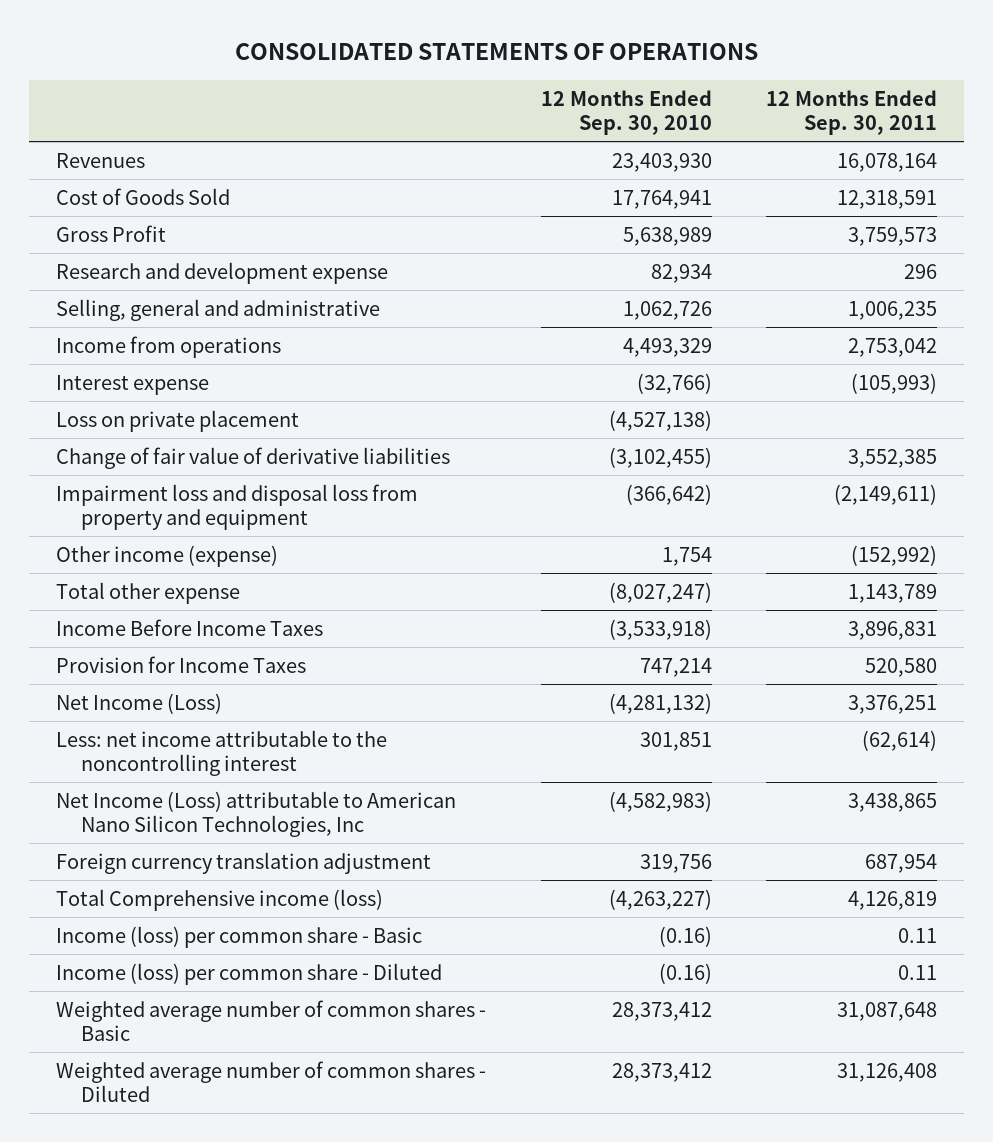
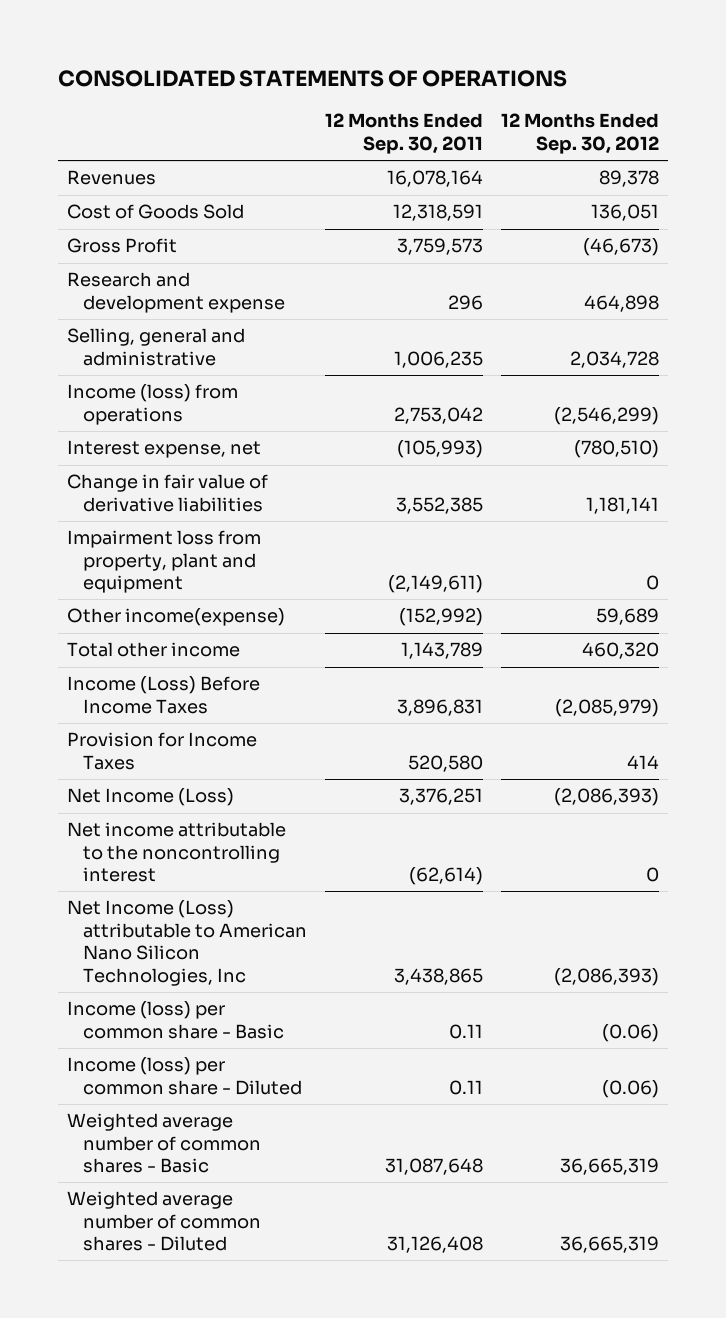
- | 12 Months Ended Sep. 30, 2010 | 12 Months Ended Sep. 30, 2011
+ | 12 Months Ended Sep. 30, 2011 | 12 Months Ended Sep. 30, 2012
- Income from operations | 4,493,329 | 2,753,042
- Interest expense | (32,766) | (105,993)
- Loss on private placement | (4,527,138) |
- Change of fair value of derivative liabilities | (3,102,455) | 3,552,385
- Impairment loss and disposal loss from property and equipment | (366,642) | (2,149,611)
- Other income (expense) | 1,754 | (152,992)
- Total other expense | (8,027,247) | 1,143,789
- Income Before Income Taxes | (3,533,918) | 3,896,831
+ Income (loss) from operations | 2,753,042 | (2,546,299)
+ Interest expense, net | (105,993) | (780,510)
+ Change in fair value of derivative liabilities | 3,552,385 | 1,181,141
+ Impairment loss from property, plant and equipment | (2,149,611) | 0
+ Other income(expense) | (152,992) | 59,689
+ Total other income | 1,143,789 | 460,320
+ Income (Loss) Before Income Taxes | 3,896,831 | (2,085,979)
- Less: net income attributable to the noncontrolling interest | 301,851 | (62,614)
+ Net income attributable to the noncontrolling interest | (62,614) | 0
- Foreign currency translation adjustment | 319,756 | 687,954
- Total Comprehensive income (loss) | (4,263,227) | 4,126,819

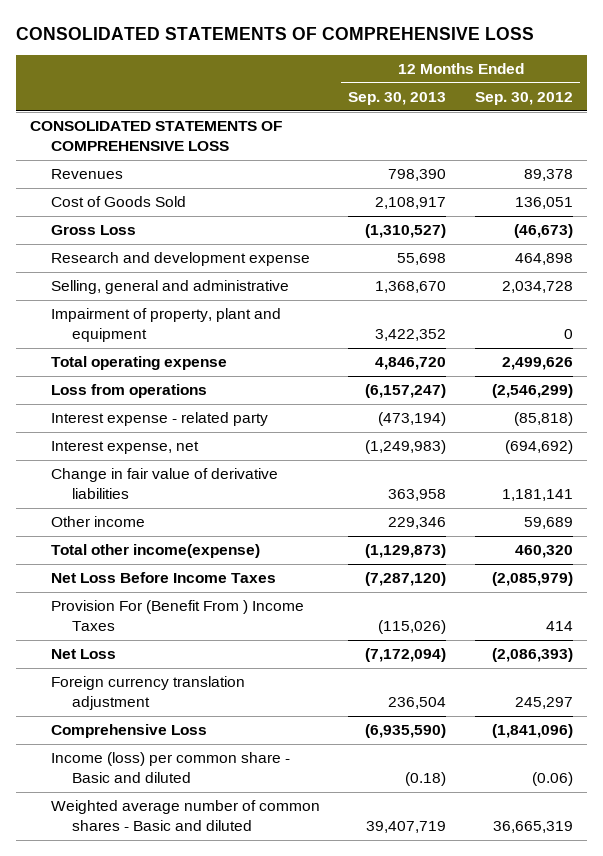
- CONSOLIDATED STATEMENTS OF OPERATIONS
+ CONSOLIDATED STATEMENTS OF COMPREHENSIVE LOSS
- | 12 Months Ended Sep. 30, 2011 | 12 Months Ended Sep. 30, 2012
+ | 12 Months Ended Sep. 30, 2013 | 12 Months Ended Sep. 30, 2012
+ CONSOLIDATED STATEMENTS OF COMPREHENSIVE LOSS
- Gross Profit | 3,759,573 | (46,673)
+ Gross Loss | (1,310,527) | (46,673)
- Income (loss) from operations | 2,753,042 | (2,546,299)
- Interest expense, net | (105,993) | (780,510)
+ Impairment of property, plant and equipment | 3,422,352 | 0
+ Total operating expense | 4,846,720 | 2,499,626
+ Loss from operations | (6,157,247) | (2,546,299)
+ Interest expense - related party | (473,194) | (85,818)
+ Interest expense, net | (1,249,983) | (694,692)
- Impairment loss from property, plant and equipment | (2,149,611) | 0
- Other income(expense) | (152,992) | 59,689
- Total other income | 1,143,789 | 460,320
- Income (Loss) Before Income Taxes | 3,896,831 | (2,085,979)
- Provision for Income Taxes | 520,580 | 414
- Net Income (Loss) | 3,376,251 | (2,086,393)
- Net income attributable to the noncontrolling interest | (62,614) | 0
- Net Income (Loss) attributable to American Nano Silicon Technologies, Inc | 3,438,865 | (2,086,393)
- Income (loss) per common share - Basic | 0.11 | (0.06)
- Income (loss) per common share - Diluted | 0.11 | (0.06)
- Weighted average number of common shares - Basic | 31,087,648 | 36,665,319
- Weighted average number of common shares - Diluted | 31,126,408 | 36,665,319
+ Other income | 229,346 | 59,689
+ Total other income(expense) | (1,129,873) | 460,320
+ Net Loss Before Income Taxes | (7,287,120) | (2,085,979)
+ Provision For (Benefit From ) Income Taxes | (115,026) | 414
+ Net Loss | (7,172,094) | (2,086,393)
+ Foreign currency translation adjustment | 236,504 | 245,297
+ Comprehensive Loss | (6,935,590) | (1,841,096)
+ Income (loss) per common share - Basic and diluted | (0.18) | (0.06)
+ Weighted average number of common shares - Basic and diluted | 39,407,719 | 36,665,319

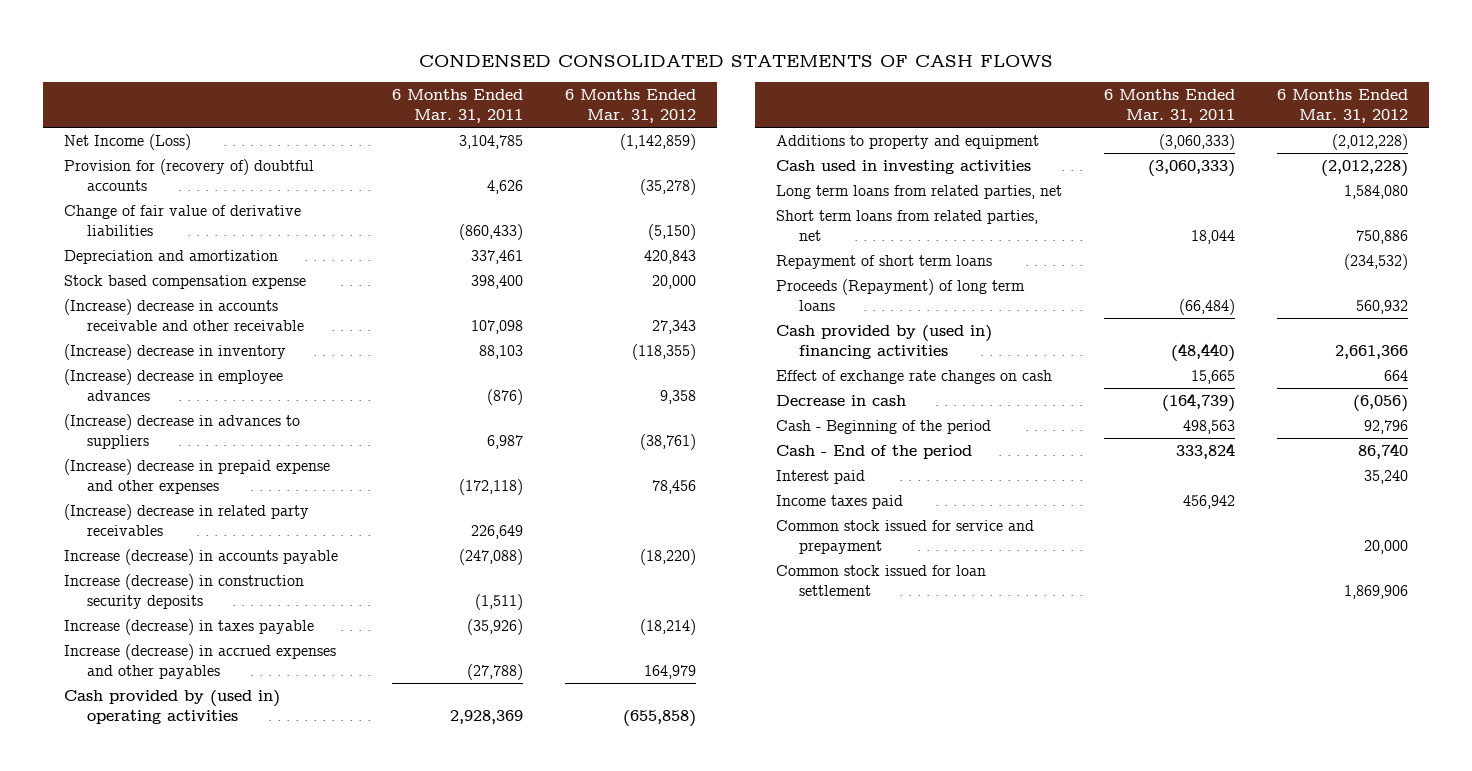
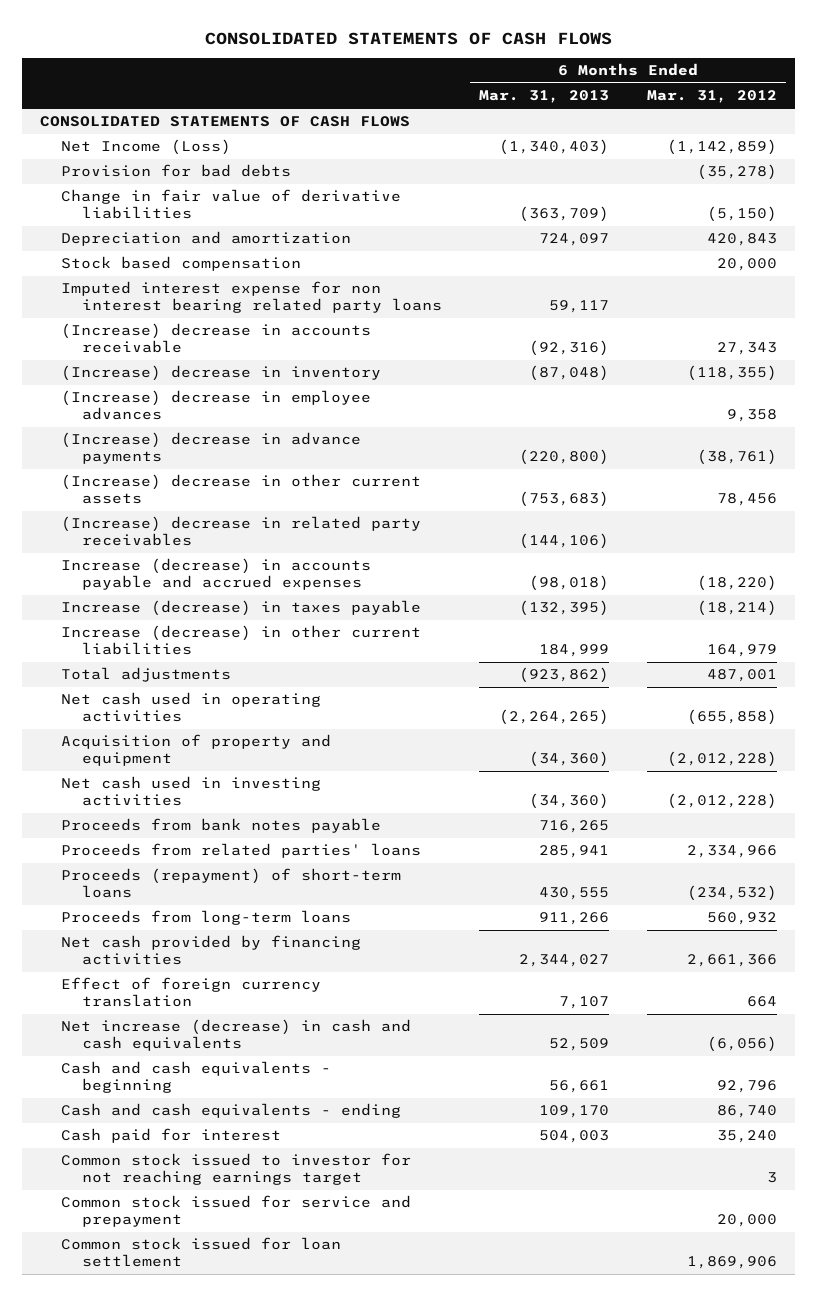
- CONDENSED CONSOLIDATED STATEMENTS OF CASH FLOWS
+ CONSOLIDATED STATEMENTS OF CASH FLOWS
- | 6 Months Ended Mar. 31, 2011 | 6 Months Ended Mar. 31, 2012
+ | 6 Months Ended Mar. 31, 2013 | 6 Months Ended Mar. 31, 2012
+ CONSOLIDATED STATEMENTS OF CASH FLOWS
- Provision for (recovery of) doubtful accounts | 4,626 | (35,278)
- Change of fair value of derivative liabilities | (860,433) | (5,150)
+ Provision for bad debts | | (35,278)
+ Change in fair value of derivative liabilities | (363,709) | (5,150)
- Stock based compensation expense | 398,400 | 20,000
- (Increase) decrease in accounts receivable and other receivable | 107,098 | 27,343
+ Stock based compensation | | 20,000
+ Imputed interest expense for non interest bearing related party loans | 59,117 |
+ (Increase) decrease in accounts receivable | (92,316) | 27,343
- (Increase) decrease in advances to suppliers | 6,987 | (38,761)
- (Increase) decrease in prepaid expense and other expenses | (172,118) | 78,456
+ (Increase) decrease in advance payments | (220,800) | (38,761)
+ (Increase) decrease in other current assets | (753,683) | 78,456
- Increase (decrease) in accounts payable | (247,088) | (18,220)
- Increase (decrease) in construction security deposits | (1,511) |
+ Increase (decrease) in accounts payable and accrued expenses | (98,018) | (18,220)
- Increase (decrease) in accrued expenses and other payables | (27,788) | 164,979
- Cash provided by (used in) operating activities | 2,928,369 | (655,858)
- Additions to property and equipment | (3,060,333) | (2,012,228)
- Cash used in investing activities | (3,060,333) | (2,012,228)
- Long term loans from related parties, net | | 1,584,080
- Short term loans from related parties, net | 18,044 | 750,886
- Repayment of short term loans | | (234,532)
- Proceeds (Repayment) of long term loans | (66,484) | 560,932
- Cash provided by (used in) financing activities | (48,440) | 2,661,366
- Effect of exchange rate changes on cash | 15,665 | 664
- Decrease in cash | (164,739) | (6,056)
- Cash - Beginning of the period | 498,563 | 92,796
- Cash - End of the period | 333,824 | 86,740
- Interest paid | | 35,240
- Income taxes paid | 456,942 |
+ Increase (decrease) in other current liabilities | 184,999 | 164,979
+ Total adjustments | (923,862) | 487,001
+ Net cash used in operating activities | (2,264,265) | (655,858)
+ Acquisition of property and equipment | (34,360) | (2,012,228)
+ Net cash used in investing activities | (34,360) | (2,012,228)
+ Proceeds from bank notes payable | 716,265 |
+ Proceeds from related parties' loans | 285,941 | 2,334,966
+ Proceeds (repayment) of short-term loans | 430,555 | (234,532)
+ Proceeds from long-term loans | 911,266 | 560,932
+ Net cash provided by financing activities | 2,344,027 | 2,661,366
+ Effect of foreign currency translation | 7,107 | 664
+ Net increase (decrease) in cash and cash equivalents | 52,509 | (6,056)
+ Cash and cash equivalents - beginning | 56,661 | 92,796
+ Cash and cash equivalents - ending | 109,170 | 86,740
+ Cash paid for interest | 504,003 | 35,240
+ Common stock issued to investor for not reaching earnings target | | 3

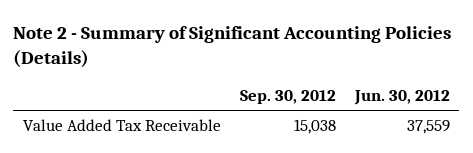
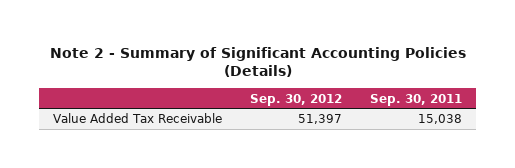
- | Sep. 30, 2012 | Jun. 30, 2012
+ | Sep. 30, 2012 | Sep. 30, 2011
- Value Added Tax Receivable | 15,038 | 37,559
+ Value Added Tax Receivable | 51,397 | 15,038

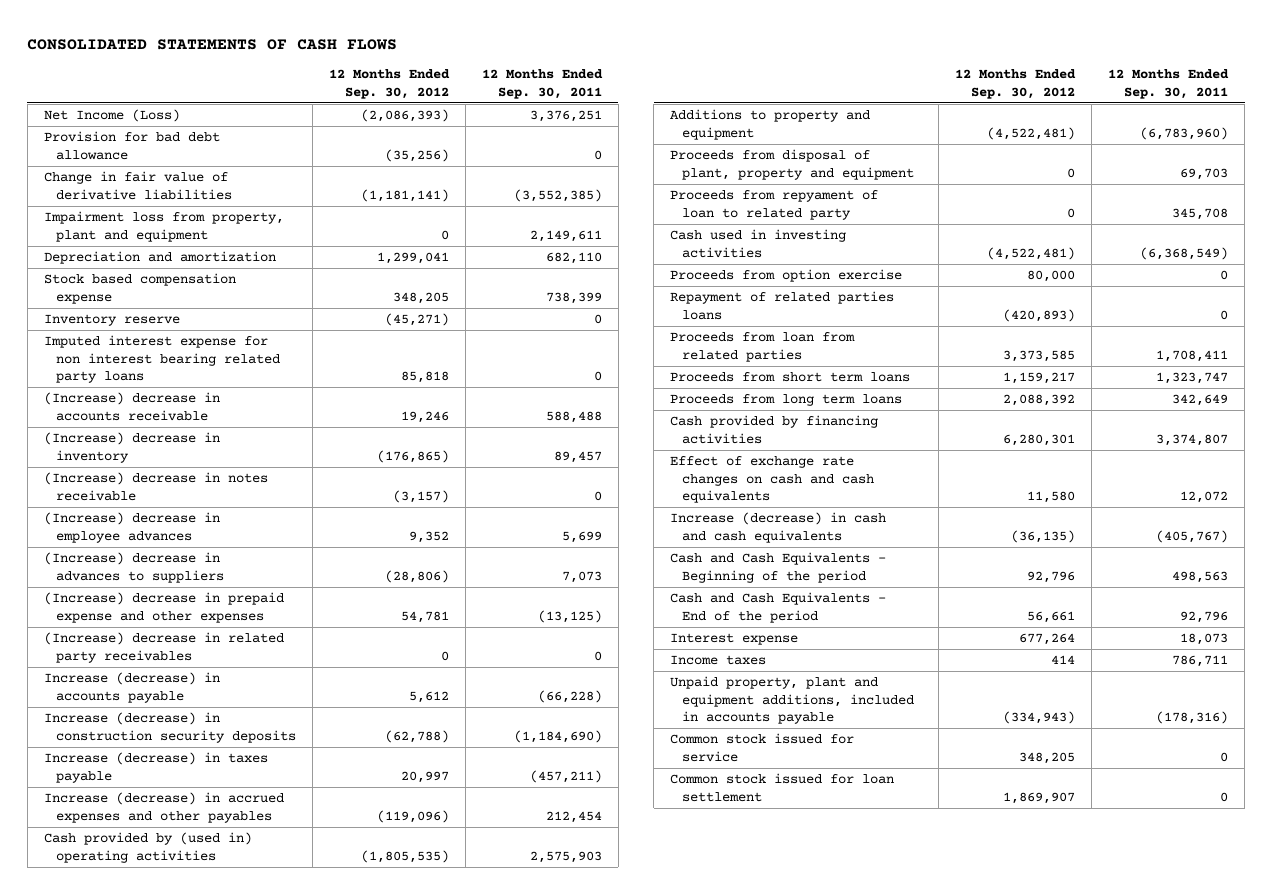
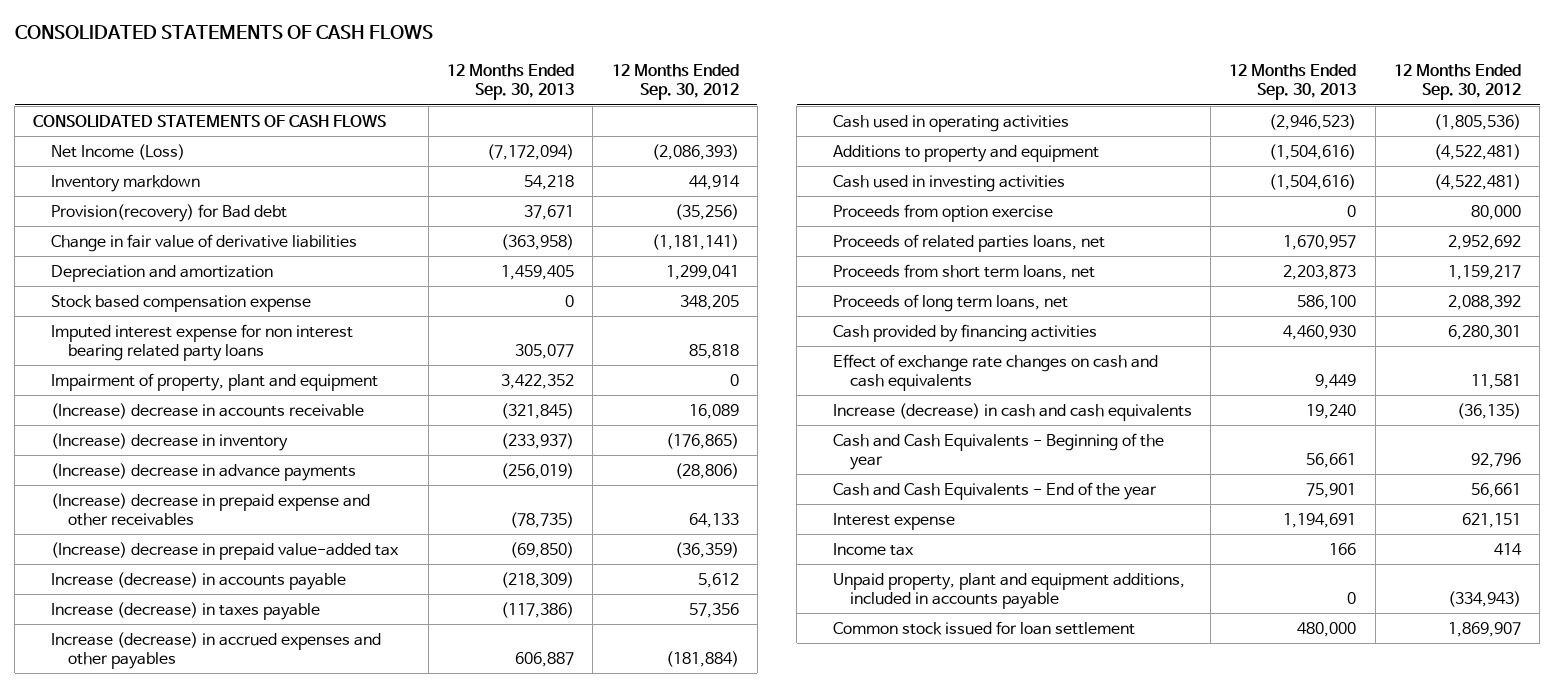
- | 12 Months Ended Sep. 30, 2012 | 12 Months Ended Sep. 30, 2011
+ | 12 Months Ended Sep. 30, 2013 | 12 Months Ended Sep. 30, 2012
+ CONSOLIDATED STATEMENTS OF CASH FLOWS
- Provision for bad debt allowance | (35,256) | 0
+ Inventory markdown | 54,218 | 44,914
+ Provision(recovery) for Bad debt | 37,671 | (35,256)
- Impairment loss from property, plant and equipment | 0 | 2,149,611
- Inventory reserve | (45,271) | 0
- (Increase) decrease in accounts receivable | 19,246 | 588,488
+ Impairment of property, plant and equipment | 3,422,352 | 0
+ (Increase) decrease in accounts receivable | (321,845) | 16,089
- (Increase) decrease in notes receivable | (3,157) | 0
- (Increase) decrease in employee advances | 9,352 | 5,699
- (Increase) decrease in advances to suppliers | (28,806) | 7,073
- (Increase) decrease in prepaid expense and other expenses | 54,781 | (13,125)
- (Increase) decrease in related party receivables | 0 | 0
+ (Increase) decrease in advance payments | (256,019) | (28,806)
+ (Increase) decrease in prepaid expense and other receivables | (78,735) | 64,133
+ (Increase) decrease in prepaid value-added tax | (69,850) | (36,359)
- Increase (decrease) in construction security deposits | (62,788) | (1,184,690)
- Increase (decrease) in taxes payable | 20,997 | (457,211)
- Increase (decrease) in accrued expenses and other payables | (119,096) | 212,454
- Cash provided by (used in) operating activities | (1,805,535) | 2,575,903
+ Increase (decrease) in taxes payable | (117,386) | 57,356
+ Increase (decrease) in accrued expenses and other payables | 606,887 | (181,884)
+ Cash used in operating activities | (2,946,523) | (1,805,536)
- Proceeds from disposal of plant, property and equipment | 0 | 69,703
- Proceeds from repyament of loan to related party | 0 | 345,708
- Repayment of related parties loans | (420,893) | 0
- Proceeds from loan from related parties | 3,373,585 | 1,708,411
- Proceeds from short term loans | 1,159,217 | 1,323,747
- Proceeds from long term loans | 2,088,392 | 342,649
+ Proceeds of related parties loans, net | 1,670,957 | 2,952,692
+ Proceeds from short term loans, net | 2,203,873 | 1,159,217
+ Proceeds of long term loans, net | 586,100 | 2,088,392
- Effect of exchange rate changes on cash and cash equivalents | 11,580 | 12,072
+ Effect of exchange rate changes on cash and cash equivalents | 9,449 | 11,581
- Cash and Cash Equivalents - Beginning of the period | 92,796 | 498,563
- Cash and Cash Equivalents - End of the period | 56,661 | 92,796
- Interest expense | 677,264 | 18,073
- Income taxes | 414 | 786,711
+ Cash and Cash Equivalents - Beginning of the year | 56,661 | 92,796
+ Cash and Cash Equivalents - End of the year | 75,901 | 56,661
+ Interest expense | 1,194,691 | 621,151
+ Income tax | 166 | 414
- Common stock issued for service | 348,205 | 0

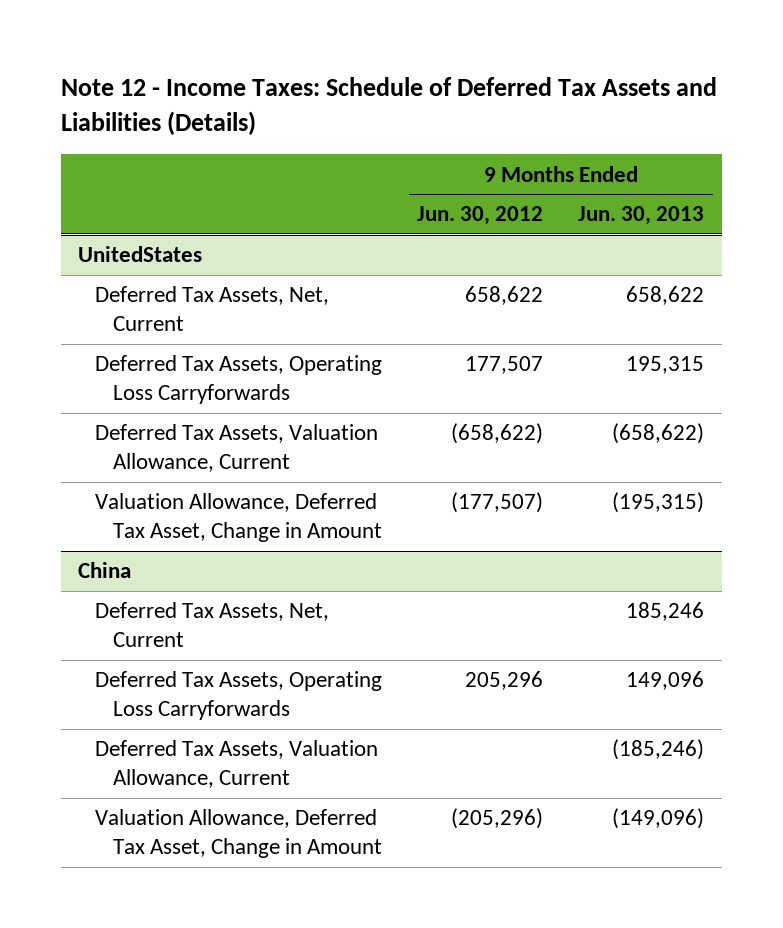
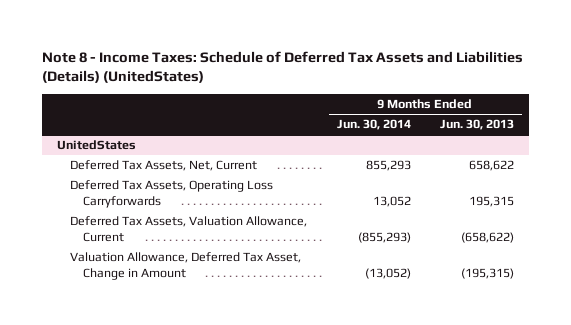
- Note 12 - Income Taxes: Schedule of Deferred Tax Assets and Liabilities (Details)
+ Note 8 - Income Taxes: Schedule of Deferred Tax Assets and Liabilities (Details) (UnitedStates)
- | 9 Months Ended Jun. 30, 2012 | 9 Months Ended Jun. 30, 2013
+ | 9 Months Ended Jun. 30, 2014 | 9 Months Ended Jun. 30, 2013
- China
- Deferred Tax Assets, Net, Current | | 185,246
- Deferred Tax Assets, Operating Loss Carryforwards | 205,296 | 149,096
- Deferred Tax Assets, Valuation Allowance, Current | | (185,246)
- Valuation Allowance, Deferred Tax Asset, Change in Amount | (205,296) | (149,096)

